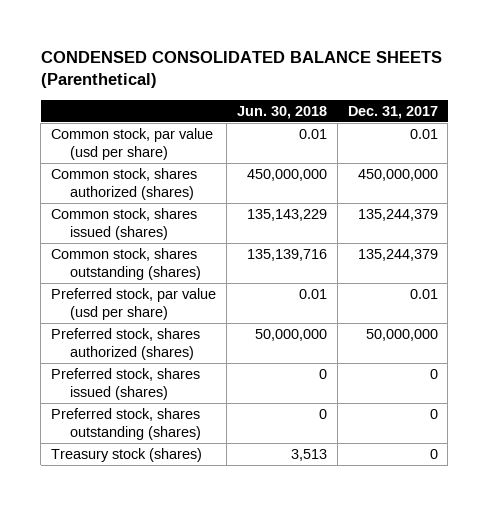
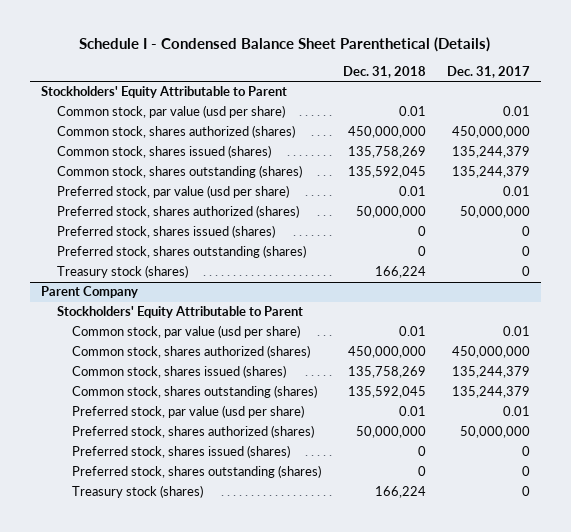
- CONDENSED CONSOLIDATED BALANCE SHEETS (Parenthetical)
+ Schedule I - Condensed Balance Sheet Parenthetical (Details)
- | Jun. 30, 2018 | Dec. 31, 2017
+ | Dec. 31, 2018 | Dec. 31, 2017
+ Stockholders' Equity Attributable to Parent
+ Parent Company
+ Stockholders' Equity Attributable to Parent
+ Common stock, par value (usd per share) | 0.01 | 0.01
+ Common stock, shares authorized (shares) | 450,000,000 | 450,000,000
+ Common stock, shares issued (shares) | 135,758,269 | 135,244,379
+ Common stock, shares outstanding (shares) | 135,592,045 | 135,244,379
+ Preferred stock, par value (usd per share) | 0.01 | 0.01
+ Preferred stock, shares authorized (shares) | 50,000,000 | 50,000,000
+ Preferred stock, shares issued (shares) | 0 | 0
+ Preferred stock, shares outstanding (shares) | 0 | 0
+ Treasury stock (shares) | 166,224 | 0

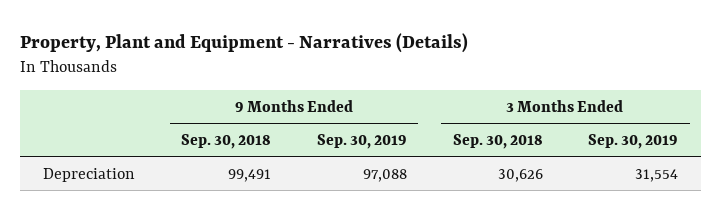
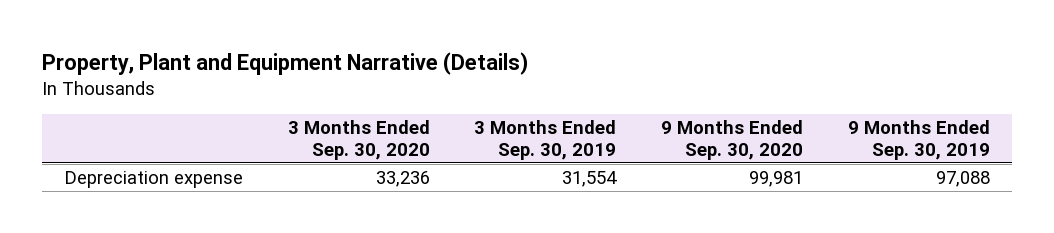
- Property, Plant and Equipment - Narratives (Details)
+ Property, Plant and Equipment Narrative (Details)
- | 9 Months Ended Sep. 30, 2018 | 9 Months Ended Sep. 30, 2019 | 3 Months Ended Sep. 30, 2018 | 3 Months Ended Sep. 30, 2019
+ | 3 Months Ended Sep. 30, 2020 | 3 Months Ended Sep. 30, 2019 | 9 Months Ended Sep. 30, 2020 | 9 Months Ended Sep. 30, 2019
- Depreciation | 99,491 | 97,088 | 30,626 | 31,554
+ Depreciation expense | 33,236 | 31,554 | 99,981 | 97,088

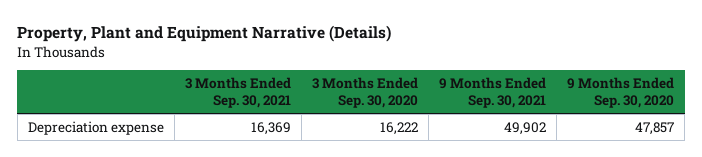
- | 3 Months Ended Sep. 30, 2020 | 3 Months Ended Sep. 30, 2019 | 9 Months Ended Sep. 30, 2020 | 9 Months Ended Sep. 30, 2019
+ | 3 Months Ended Sep. 30, 2021 | 3 Months Ended Sep. 30, 2020 | 9 Months Ended Sep. 30, 2021 | 9 Months Ended Sep. 30, 2020
- Depreciation expense | 33,236 | 31,554 | 99,981 | 97,088
+ Depreciation expense | 16,369 | 16,222 | 49,902 | 47,857

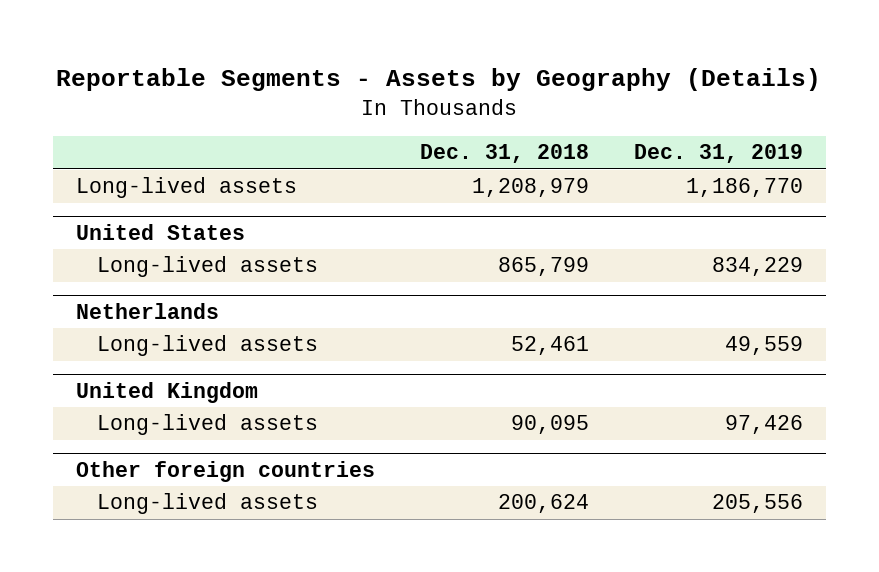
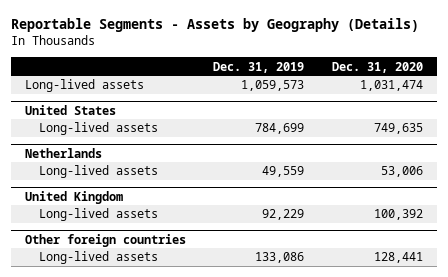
- | Dec. 31, 2018 | Dec. 31, 2019
+ | Dec. 31, 2019 | Dec. 31, 2020
- Long-lived assets | 1,208,979 | 1,186,770
+ Long-lived assets | 1,059,573 | 1,031,474
@ United States
- Long-lived assets | 865,799 | 834,229
+ Long-lived assets | 784,699 | 749,635
@ United Kingdom
- Long-lived assets | 90,095 | 97,426
+ Long-lived assets | 92,229 | 100,392
@ Other foreign countries
- Long-lived assets | 200,624 | 205,556
+ Long-lived assets | 133,086 | 128,441

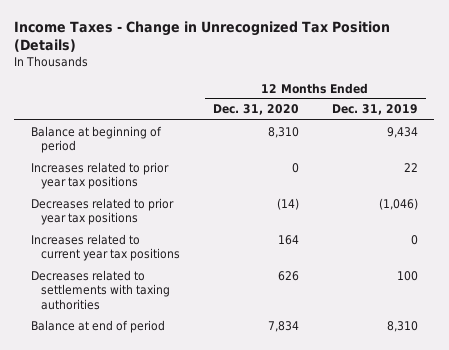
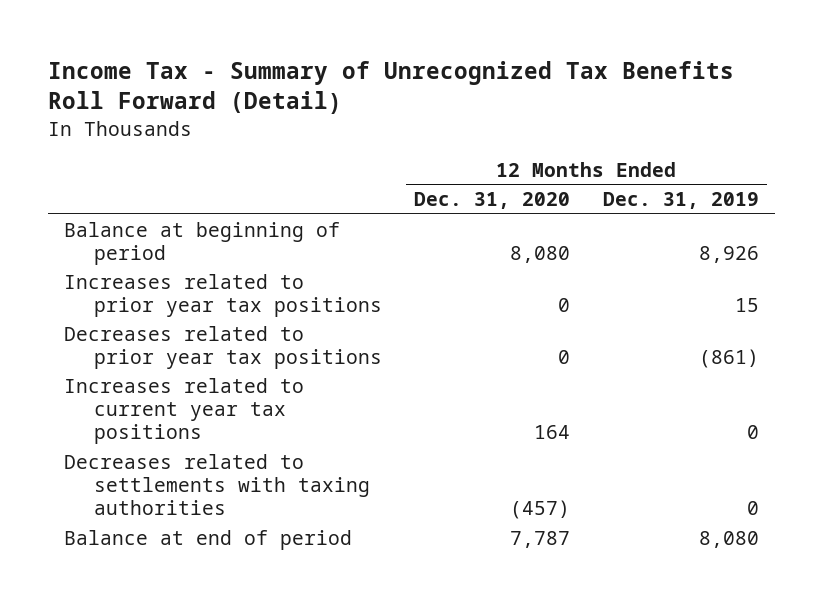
- Income Taxes - Change in Unrecognized Tax Position (Details)
+ Income Tax - Summary of Unrecognized Tax Benefits Roll Forward (Detail)
- Balance at beginning of period | 8,310 | 9,434
- Increases related to prior year tax positions | 0 | 22
- Decreases related to prior year tax positions | (14) | (1,046)
+ Balance at beginning of period | 8,080 | 8,926
+ Increases related to prior year tax positions | 0 | 15
+ Decreases related to prior year tax positions | 0 | (861)
- Decreases related to settlements with taxing authorities | 626 | 100
- Balance at end of period | 7,834 | 8,310
+ Decreases related to settlements with taxing authorities | (457) | 0
+ Balance at end of period | 7,787 | 8,080

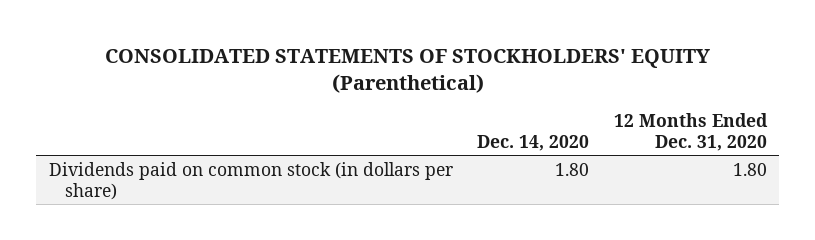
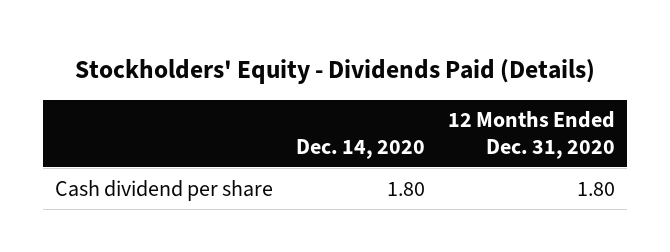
- CONSOLIDATED STATEMENTS OF STOCKHOLDERS' EQUITY (Parenthetical)
+ Stockholders' Equity - Dividends Paid (Details)
- Dividends paid on common stock (in dollars per share) | 1.80 | 1.80
+ Cash dividend per share | 1.80 | 1.80

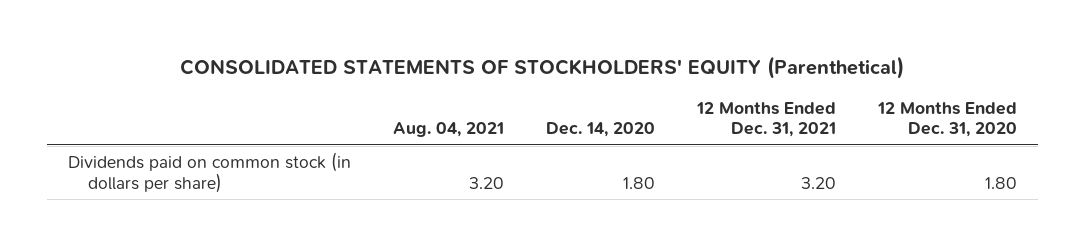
- Stockholders' Equity - Dividends Paid (Details)
+ CONSOLIDATED STATEMENTS OF STOCKHOLDERS' EQUITY (Parenthetical)
- | Dec. 14, 2020 | 12 Months Ended Dec. 31, 2020
+ | Aug. 04, 2021 | Dec. 14, 2020 | 12 Months Ended Dec. 31, 2021 | 12 Months Ended Dec. 31, 2020
- Cash dividend per share | 1.80 | 1.80
+ Dividends paid on common stock (in dollars per share) | 3.20 | 1.80 | 3.20 | 1.80

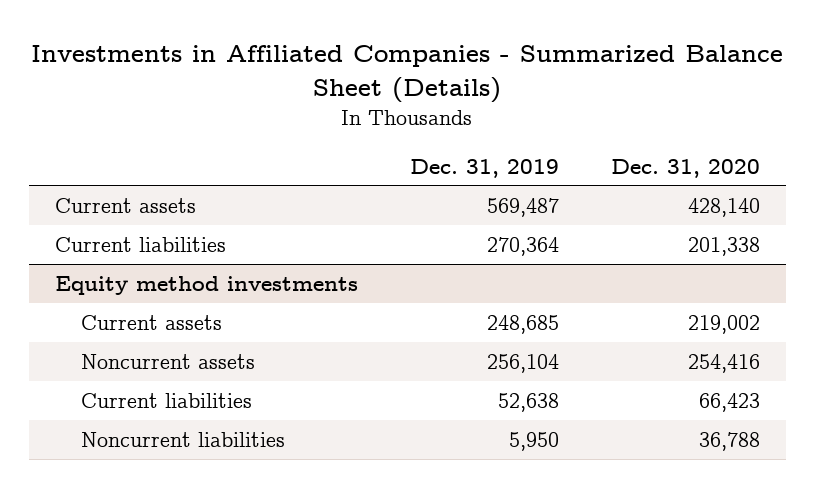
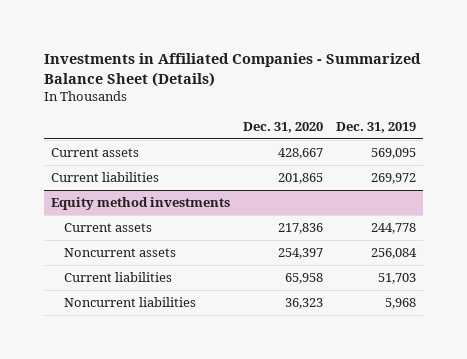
- | Dec. 31, 2019 | Dec. 31, 2020
+ | Dec. 31, 2020 | Dec. 31, 2019
- Current assets | 569,487 | 428,140
- Current liabilities | 270,364 | 201,338
+ Current assets | 428,667 | 569,095
+ Current liabilities | 201,865 | 269,972
@ Equity method investments
- Current assets | 248,685 | 219,002
- Noncurrent assets | 256,104 | 254,416
- Current liabilities | 52,638 | 66,423
- Noncurrent liabilities | 5,950 | 36,788
+ Current assets | 217,836 | 244,778
+ Noncurrent assets | 254,397 | 256,084
+ Current liabilities | 65,958 | 51,703
+ Noncurrent liabilities | 36,323 | 5,968

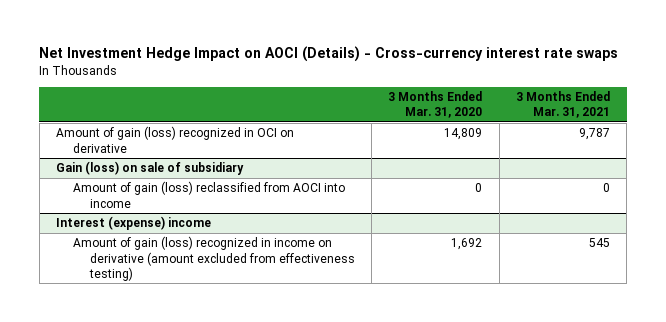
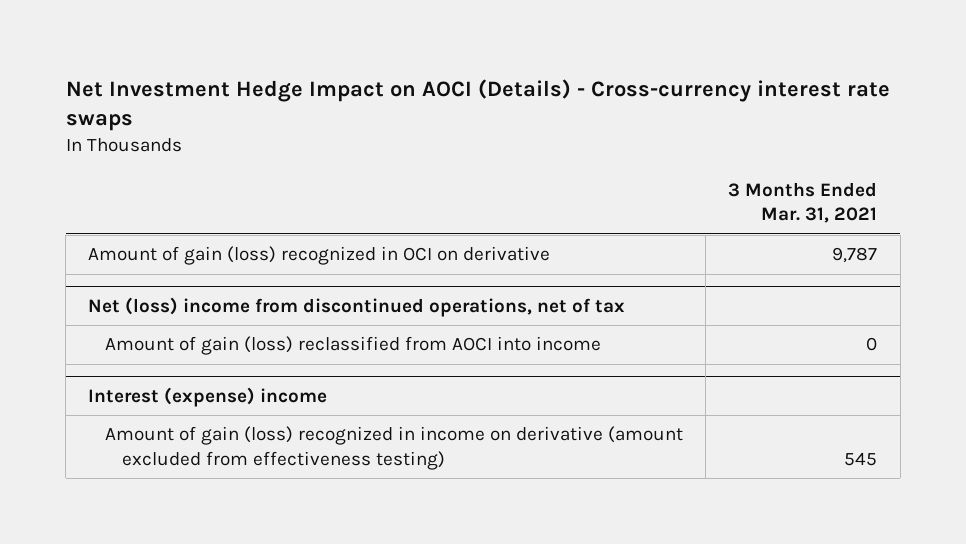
- | 3 Months Ended Mar. 31, 2020 | 3 Months Ended Mar. 31, 2021
+ | 3 Months Ended Mar. 31, 2021
- Gain (loss) on sale of subsidiary
+ Net (loss) income from discontinued operations, net of tax

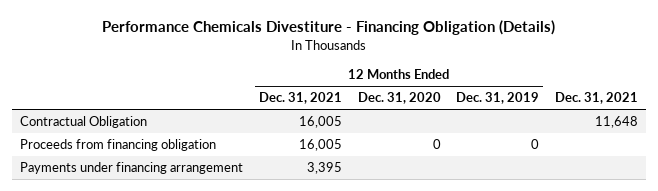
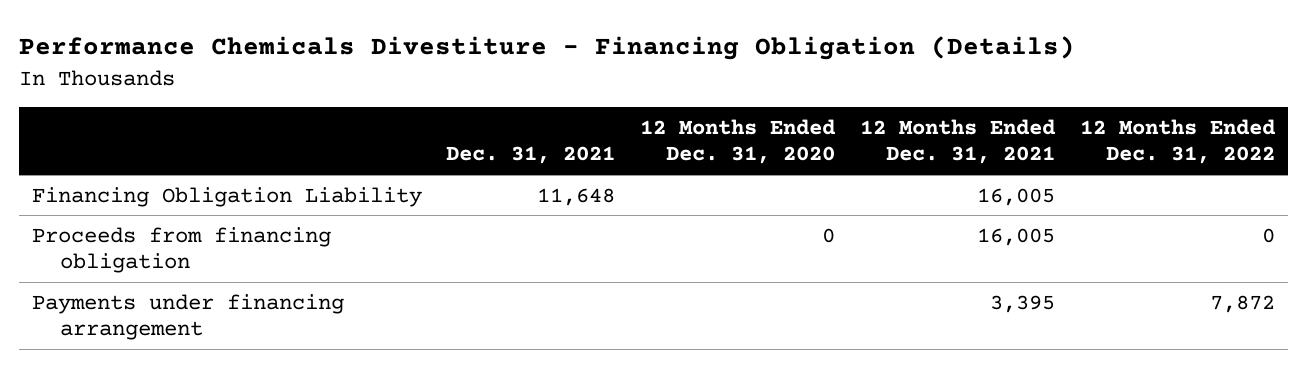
- | 12 Months Ended Dec. 31, 2021 | 12 Months Ended Dec. 31, 2020 | 12 Months Ended Dec. 31, 2019 | Dec. 31, 2021
+ | Dec. 31, 2021 | 12 Months Ended Dec. 31, 2020 | 12 Months Ended Dec. 31, 2021 | 12 Months Ended Dec. 31, 2022
- Contractual Obligation | 16,005 | | | 11,648
+ Financing Obligation Liability | 11,648 | | 16,005 |

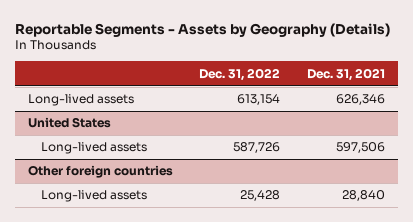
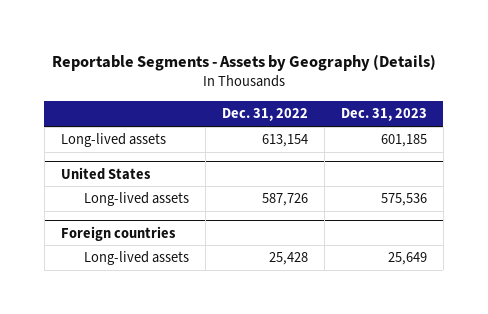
- | Dec. 31, 2022 | Dec. 31, 2021
+ | Dec. 31, 2022 | Dec. 31, 2023
- Other foreign countries
+ Foreign countries

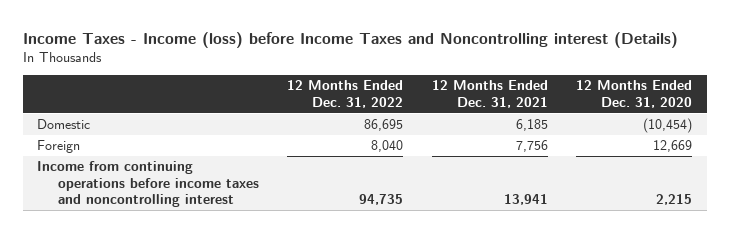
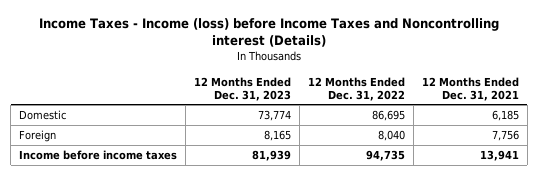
- | 12 Months Ended Dec. 31, 2022 | 12 Months Ended Dec. 31, 2021 | 12 Months Ended Dec. 31, 2020
+ | 12 Months Ended Dec. 31, 2023 | 12 Months Ended Dec. 31, 2022 | 12 Months Ended Dec. 31, 2021
- Income from continuing operations before income taxes and noncontrolling interest | 94,735 | 13,941 | 2,215
+ Income before income taxes | 81,939 | 94,735 | 13,941

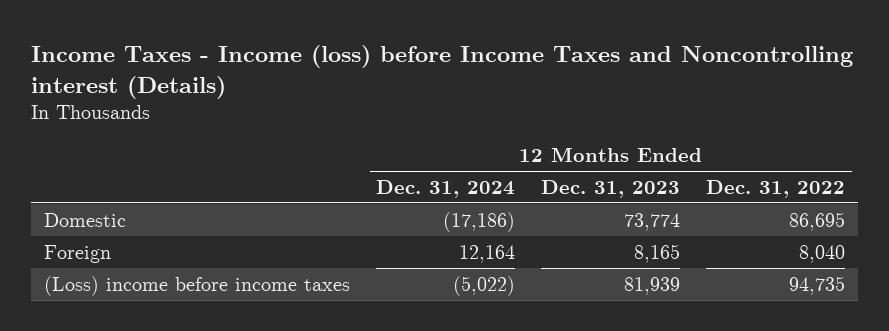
- | 12 Months Ended Dec. 31, 2023 | 12 Months Ended Dec. 31, 2022 | 12 Months Ended Dec. 31, 2021
+ | 12 Months Ended Dec. 31, 2024 | 12 Months Ended Dec. 31, 2023 | 12 Months Ended Dec. 31, 2022
- Income before income taxes | 81,939 | 94,735 | 13,941
+ (Loss) income before income taxes | (5,022) | 81,939 | 94,735

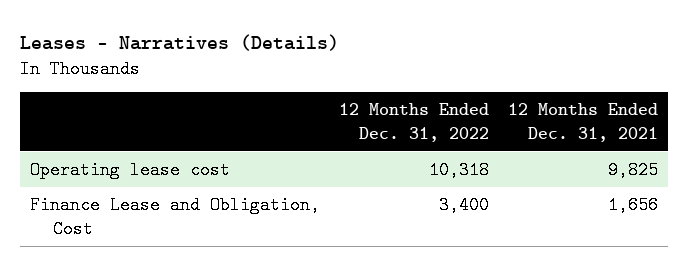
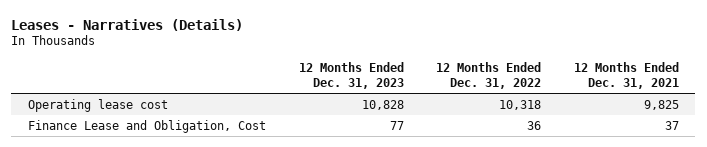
- | 12 Months Ended Dec. 31, 2022 | 12 Months Ended Dec. 31, 2021
+ | 12 Months Ended Dec. 31, 2023 | 12 Months Ended Dec. 31, 2022 | 12 Months Ended Dec. 31, 2021
- Finance Lease and Obligation, Cost | 3,400 | 1,656
+ Finance Lease and Obligation, Cost | 77 | 36 | 37

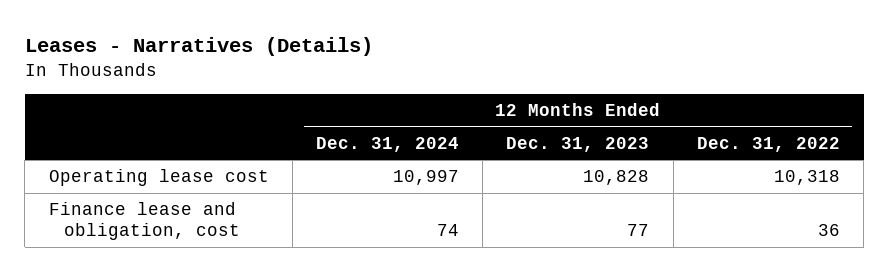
- | 12 Months Ended Dec. 31, 2023 | 12 Months Ended Dec. 31, 2022 | 12 Months Ended Dec. 31, 2021
+ | 12 Months Ended Dec. 31, 2024 | 12 Months Ended Dec. 31, 2023 | 12 Months Ended Dec. 31, 2022
- Finance Lease and Obligation, Cost | 77 | 36 | 37
+ Finance lease and obligation, cost | 74 | 77 | 36

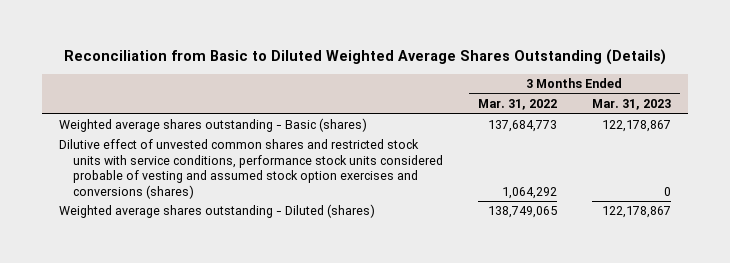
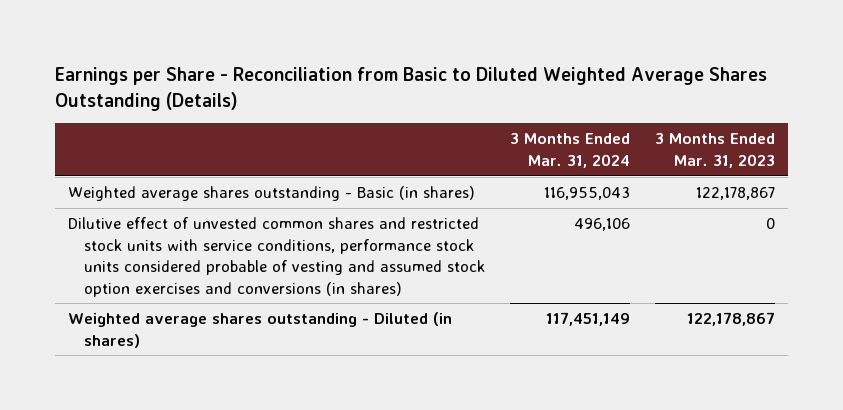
- Reconciliation from Basic to Diluted Weighted Average Shares Outstanding (Details)
+ Earnings per Share - Reconciliation from Basic to Diluted Weighted Average Shares Outstanding (Details)
- | 3 Months Ended Mar. 31, 2022 | 3 Months Ended Mar. 31, 2023
+ | 3 Months Ended Mar. 31, 2024 | 3 Months Ended Mar. 31, 2023
- Weighted average shares outstanding - Basic (shares) | 137,684,773 | 122,178,867
- Dilutive effect of unvested common shares and restricted stock units with service conditions, performance stock units considered probable of vesting and assumed stock option exercises and conversions (shares) | 1,064,292 | 0
- Weighted average shares outstanding - Diluted (shares) | 138,749,065 | 122,178,867
+ Weighted average shares outstanding - Basic (in shares) | 116,955,043 | 122,178,867
+ Dilutive effect of unvested common shares and restricted stock units with service conditions, performance stock units considered probable of vesting and assumed stock option exercises and conversions (in shares) | 496,106 | 0
+ Weighted average shares outstanding - Diluted (in shares) | 117,451,149 | 122,178,867

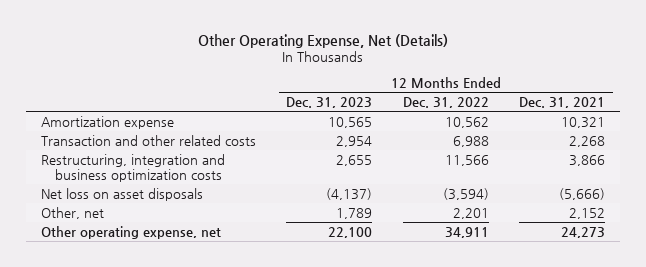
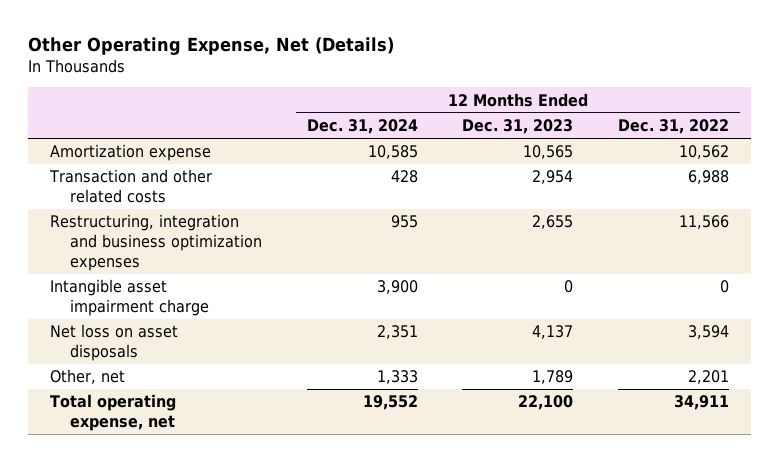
- | 12 Months Ended Dec. 31, 2023 | 12 Months Ended Dec. 31, 2022 | 12 Months Ended Dec. 31, 2021
+ | 12 Months Ended Dec. 31, 2024 | 12 Months Ended Dec. 31, 2023 | 12 Months Ended Dec. 31, 2022
- Restructuring, integration and business optimization costs | 2,655 | 11,566 | 3,866
- Net loss on asset disposals | (4,137) | (3,594) | (5,666)
+ Restructuring, integration and business optimization expenses | 955 | 2,655 | 11,566
+ Intangible asset impairment charge | 3,900 | 0 | 0
+ Net loss on asset disposals | 2,351 | 4,137 | 3,594
- Other operating expense, net | 22,100 | 34,911 | 24,273
+ Total operating expense, net | 19,552 | 22,100 | 34,911

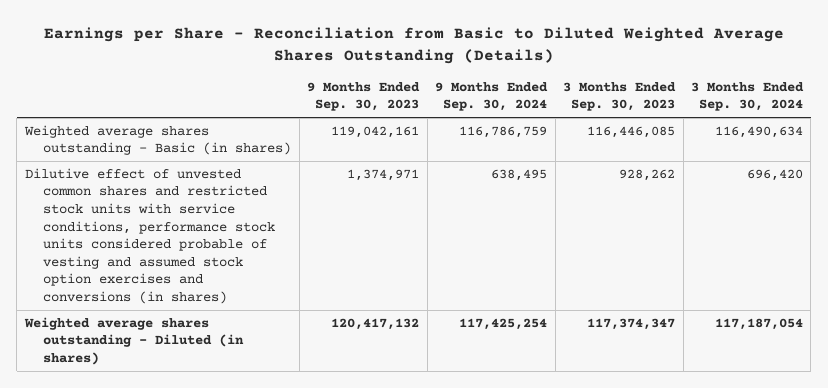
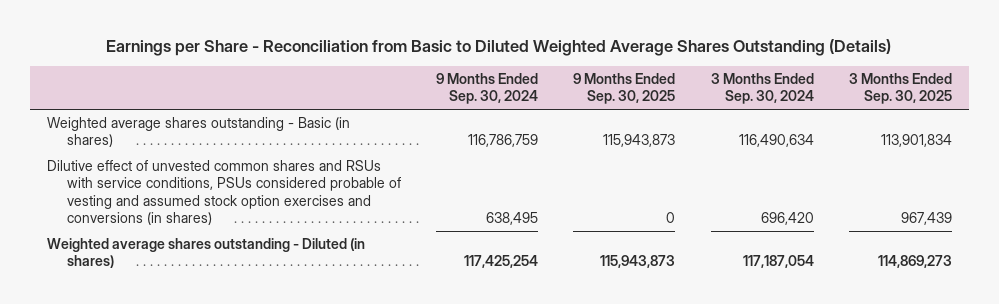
- | 9 Months Ended Sep. 30, 2023 | 9 Months Ended Sep. 30, 2024 | 3 Months Ended Sep. 30, 2023 | 3 Months Ended Sep. 30, 2024
+ | 9 Months Ended Sep. 30, 2024 | 9 Months Ended Sep. 30, 2025 | 3 Months Ended Sep. 30, 2024 | 3 Months Ended Sep. 30, 2025
- Dilutive effect of unvested common shares and restricted stock units with service conditions, performance stock units considered probable of vesting and assumed stock option exercises and conversions (in shares) | 1,374,971 | 638,495 | 928,262 | 696,420
+ Dilutive effect of unvested common shares and RSUs with service conditions, PSUs considered probable of vesting and assumed stock option exercises and conversions (in shares) | 638,495 | 0 | 696,420 | 967,439

